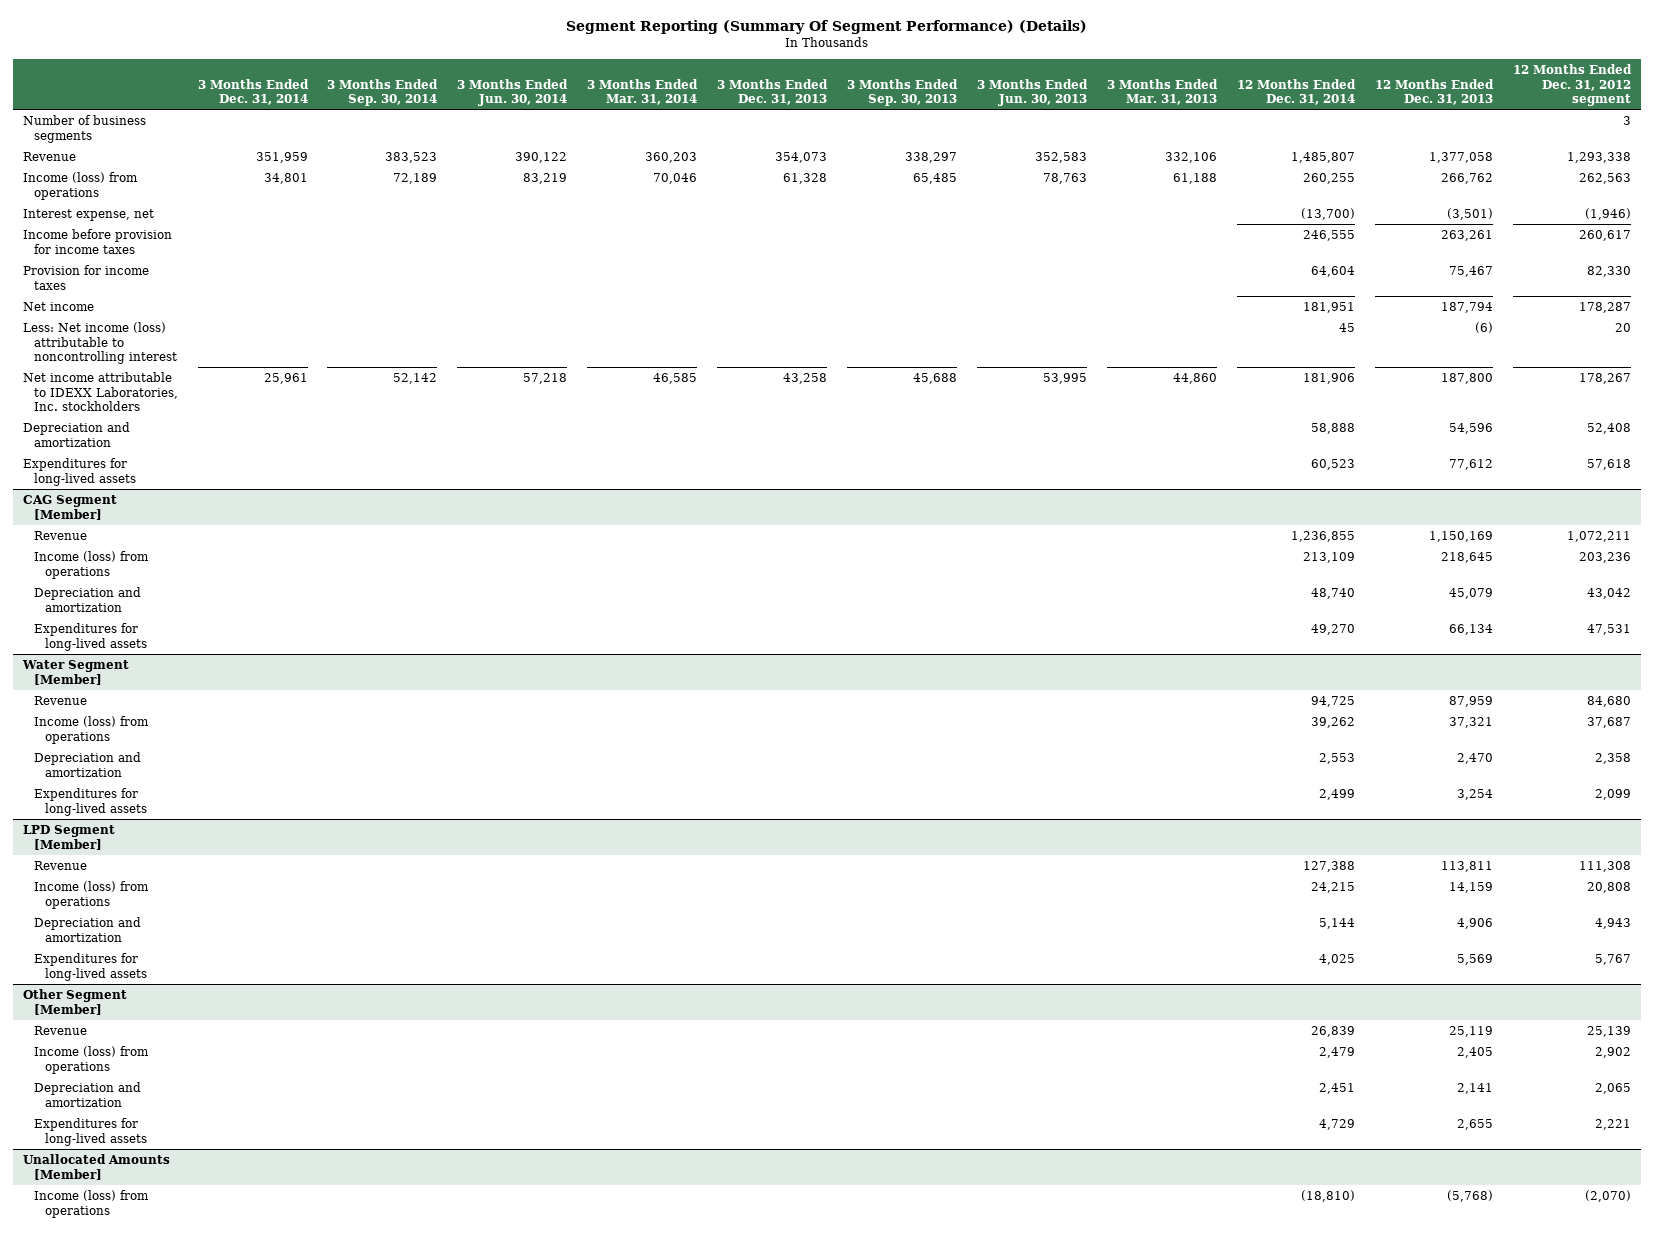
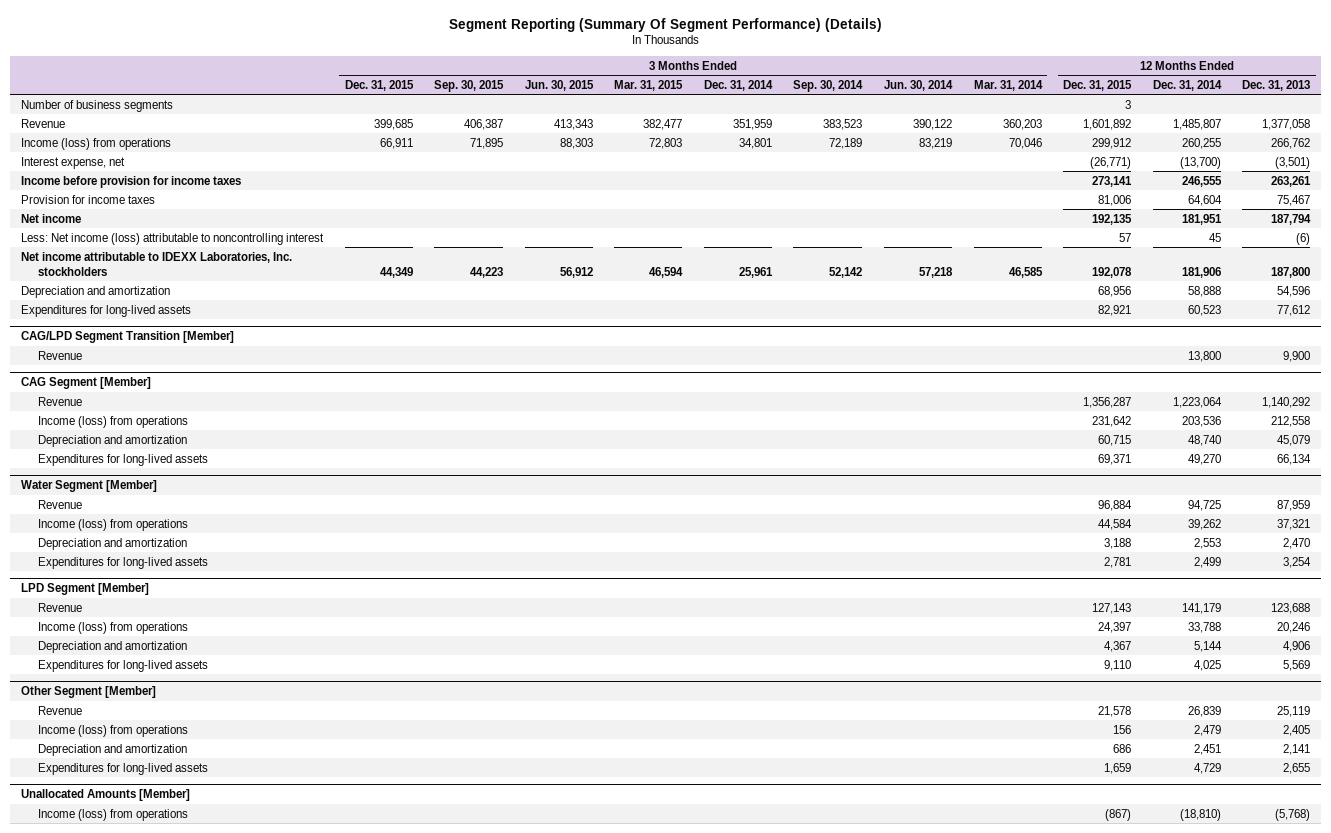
- | 3 Months Ended Dec. 31, 2014 | 3 Months Ended Sep. 30, 2014 | 3 Months Ended Jun. 30, 2014 | 3 Months Ended Mar. 31, 2014 | 3 Months Ended Dec. 31, 2013 | 3 Months Ended Sep. 30, 2013 | 3 Months Ended Jun. 30, 2013 | 3 Months Ended Mar. 31, 2013 | 12 Months Ended Dec. 31, 2014 | 12 Months Ended Dec. 31, 2013 | 12 Months Ended Dec. 31, 2012 segment
+ | 3 Months Ended Dec. 31, 2015 | 3 Months Ended Sep. 30, 2015 | 3 Months Ended Jun. 30, 2015 | 3 Months Ended Mar. 31, 2015 | 3 Months Ended Dec. 31, 2014 | 3 Months Ended Sep. 30, 2014 | 3 Months Ended Jun. 30, 2014 | 3 Months Ended Mar. 31, 2014 | 12 Months Ended Dec. 31, 2015 | 12 Months Ended Dec. 31, 2014 | 12 Months Ended Dec. 31, 2013
+ CAG/LPD Segment Transition [Member]
+ Revenue | | | | | | | | | | 13,800 | 9,900
@ CAG Segment [Member]
- Revenue | | | | | | | | | 1,236,855 | 1,150,169 | 1,072,211
- Income (loss) from operations | | | | | | | | | 213,109 | 218,645 | 203,236
+ Revenue | | | | | | | | | 1,356,287 | 1,223,064 | 1,140,292
+ Income (loss) from operations | | | | | | | | | 231,642 | 203,536 | 212,558
@ LPD Segment [Member]
- Revenue | | | | | | | | | 127,388 | 113,811 | 111,308
- Income (loss) from operations | | | | | | | | | 24,215 | 14,159 | 20,808
+ Revenue | | | | | | | | | 127,143 | 141,179 | 123,688
+ Income (loss) from operations | | | | | | | | | 24,397 | 33,788 | 20,246

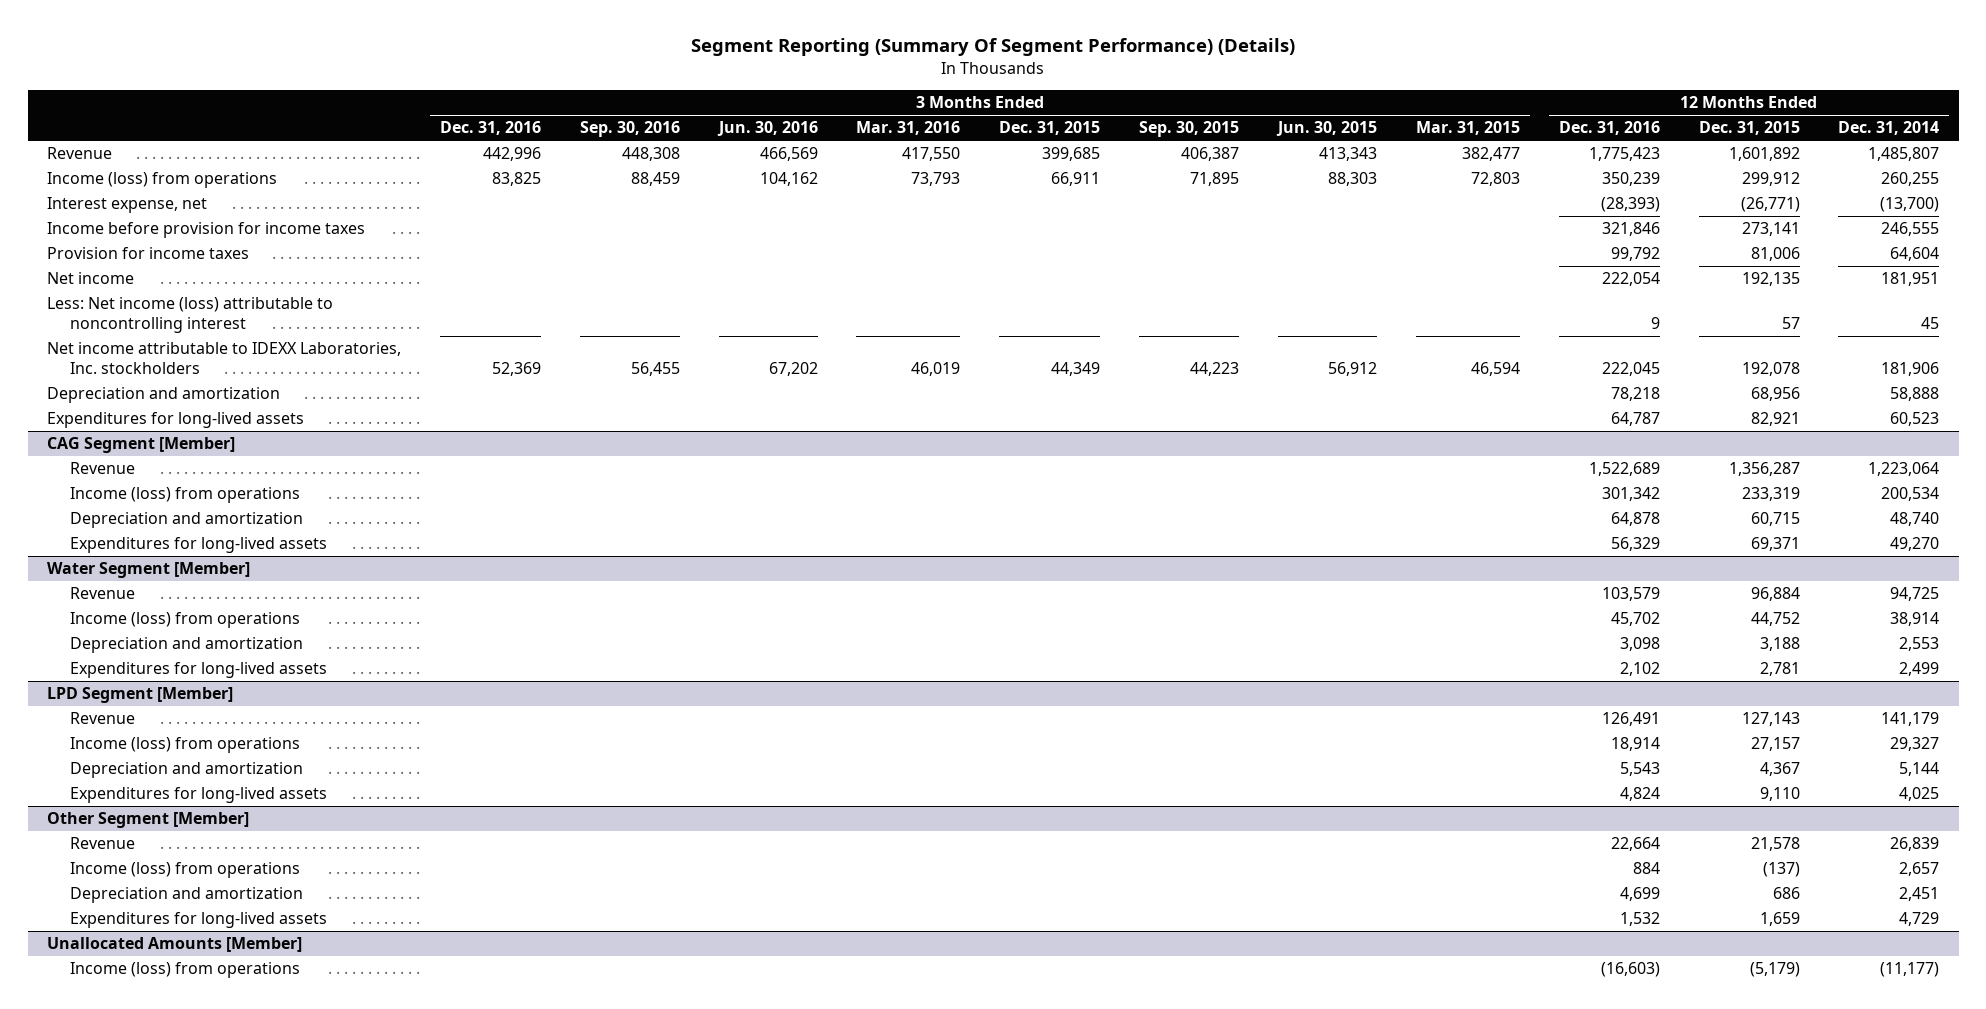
- | 3 Months Ended Dec. 31, 2015 | 3 Months Ended Sep. 30, 2015 | 3 Months Ended Jun. 30, 2015 | 3 Months Ended Mar. 31, 2015 | 3 Months Ended Dec. 31, 2014 | 3 Months Ended Sep. 30, 2014 | 3 Months Ended Jun. 30, 2014 | 3 Months Ended Mar. 31, 2014 | 12 Months Ended Dec. 31, 2015 | 12 Months Ended Dec. 31, 2014 | 12 Months Ended Dec. 31, 2013
+ | 3 Months Ended Dec. 31, 2016 | 3 Months Ended Sep. 30, 2016 | 3 Months Ended Jun. 30, 2016 | 3 Months Ended Mar. 31, 2016 | 3 Months Ended Dec. 31, 2015 | 3 Months Ended Sep. 30, 2015 | 3 Months Ended Jun. 30, 2015 | 3 Months Ended Mar. 31, 2015 | 12 Months Ended Dec. 31, 2016 | 12 Months Ended Dec. 31, 2015 | 12 Months Ended Dec. 31, 2014
- Number of business segments | | | | | | | | | 3 | |
- CAG/LPD Segment Transition [Member]
- Revenue | | | | | | | | | | 13,800 | 9,900
@ CAG Segment [Member]
- Income (loss) from operations | | | | | | | | | 231,642 | 203,536 | 212,558
+ Income (loss) from operations | | | | | | | | | 301,342 | 233,319 | 200,534
@ Water Segment [Member]
- Income (loss) from operations | | | | | | | | | 44,584 | 39,262 | 37,321
+ Income (loss) from operations | | | | | | | | | 45,702 | 44,752 | 38,914
@ LPD Segment [Member]
- Income (loss) from operations | | | | | | | | | 24,397 | 33,788 | 20,246
+ Income (loss) from operations | | | | | | | | | 18,914 | 27,157 | 29,327
@ Other Segment [Member]
- Income (loss) from operations | | | | | | | | | 156 | 2,479 | 2,405
+ Income (loss) from operations | | | | | | | | | 884 | (137) | 2,657
@ Unallocated Amounts [Member]
- Income (loss) from operations | | | | | | | | | (867) | (18,810) | (5,768)
+ Income (loss) from operations | | | | | | | | | (16,603) | (5,179) | (11,177)

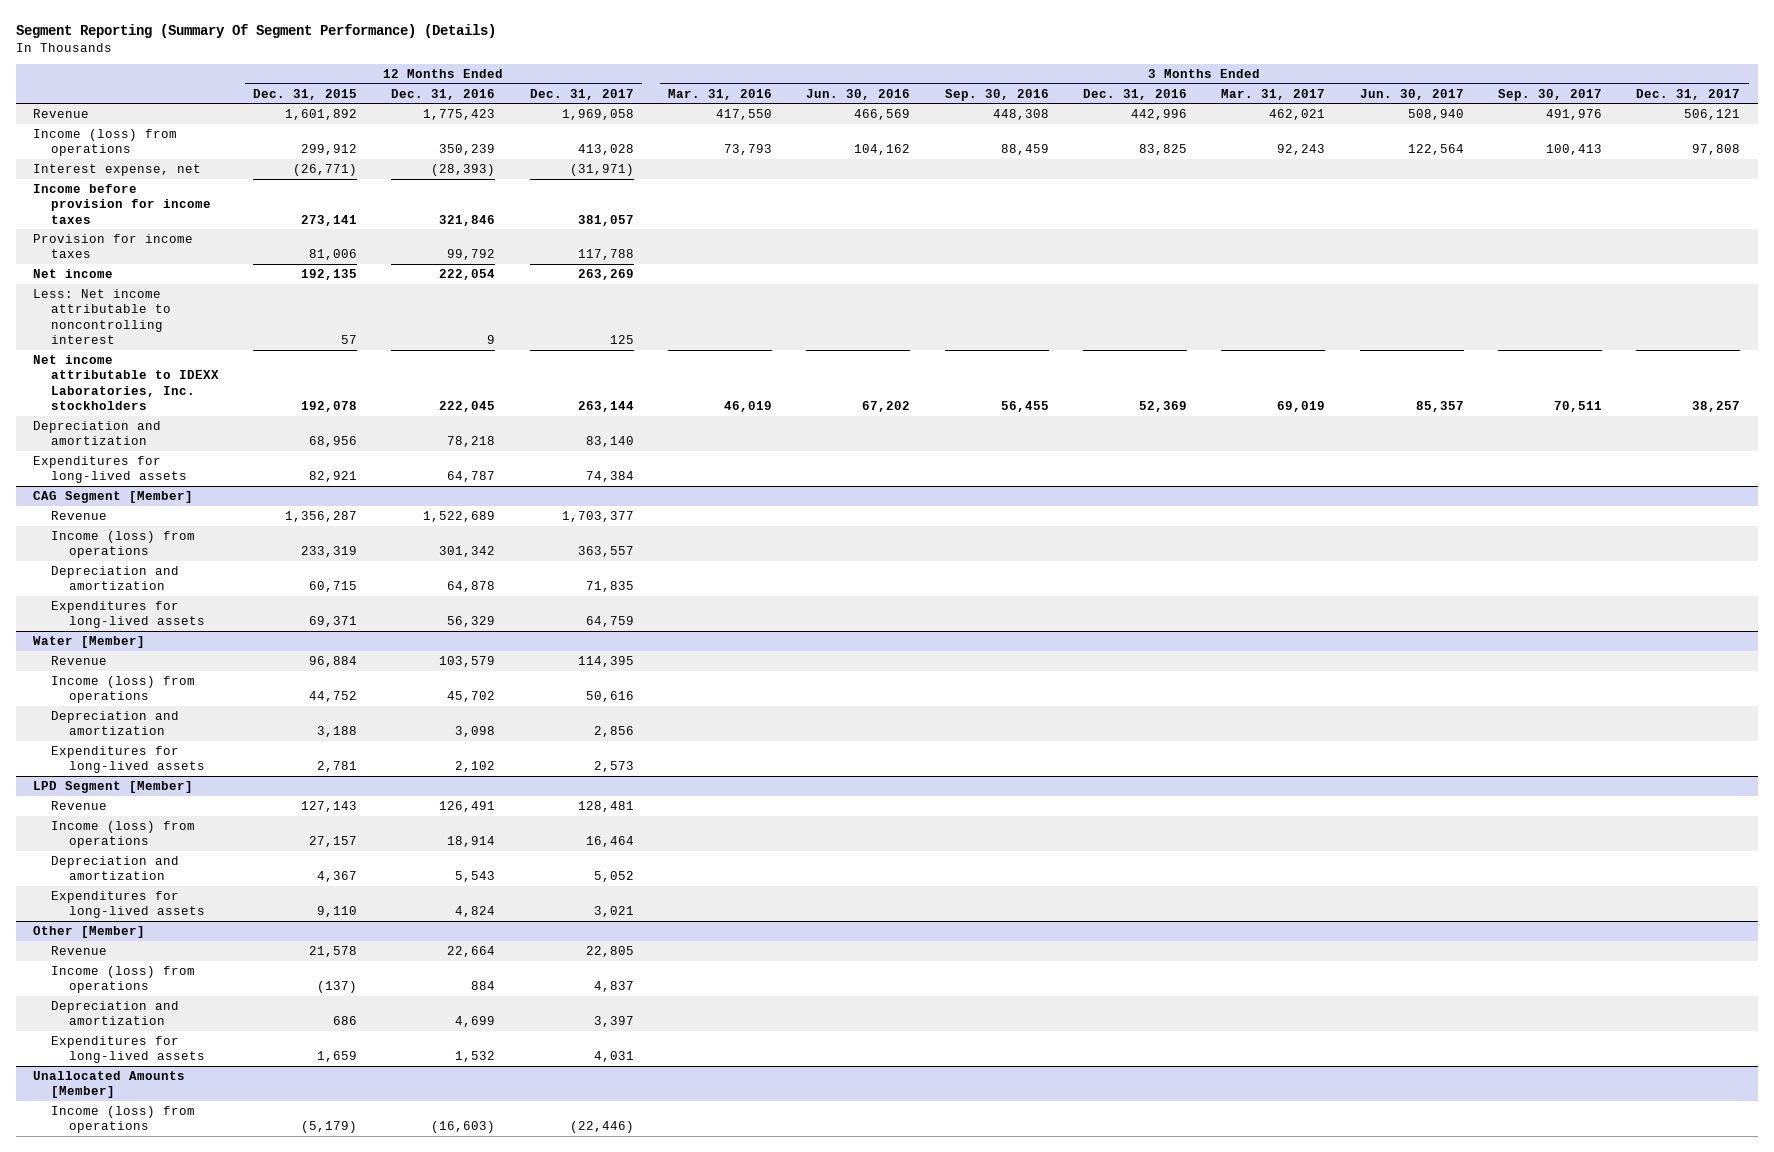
- | 3 Months Ended Dec. 31, 2016 | 3 Months Ended Sep. 30, 2016 | 3 Months Ended Jun. 30, 2016 | 3 Months Ended Mar. 31, 2016 | 3 Months Ended Dec. 31, 2015 | 3 Months Ended Sep. 30, 2015 | 3 Months Ended Jun. 30, 2015 | 3 Months Ended Mar. 31, 2015 | 12 Months Ended Dec. 31, 2016 | 12 Months Ended Dec. 31, 2015 | 12 Months Ended Dec. 31, 2014
+ | 12 Months Ended Dec. 31, 2015 | 12 Months Ended Dec. 31, 2016 | 12 Months Ended Dec. 31, 2017 | 3 Months Ended Mar. 31, 2016 | 3 Months Ended Jun. 30, 2016 | 3 Months Ended Sep. 30, 2016 | 3 Months Ended Dec. 31, 2016 | 3 Months Ended Mar. 31, 2017 | 3 Months Ended Jun. 30, 2017 | 3 Months Ended Sep. 30, 2017 | 3 Months Ended Dec. 31, 2017
- Less: Net income (loss) attributable to noncontrolling interest | | | | | | | | | 9 | 57 | 45
+ Less: Net income attributable to noncontrolling interest | 57 | 9 | 125 | | | | | | | |
- Water Segment [Member]
+ Water [Member]
- Other Segment [Member]
+ Other [Member]

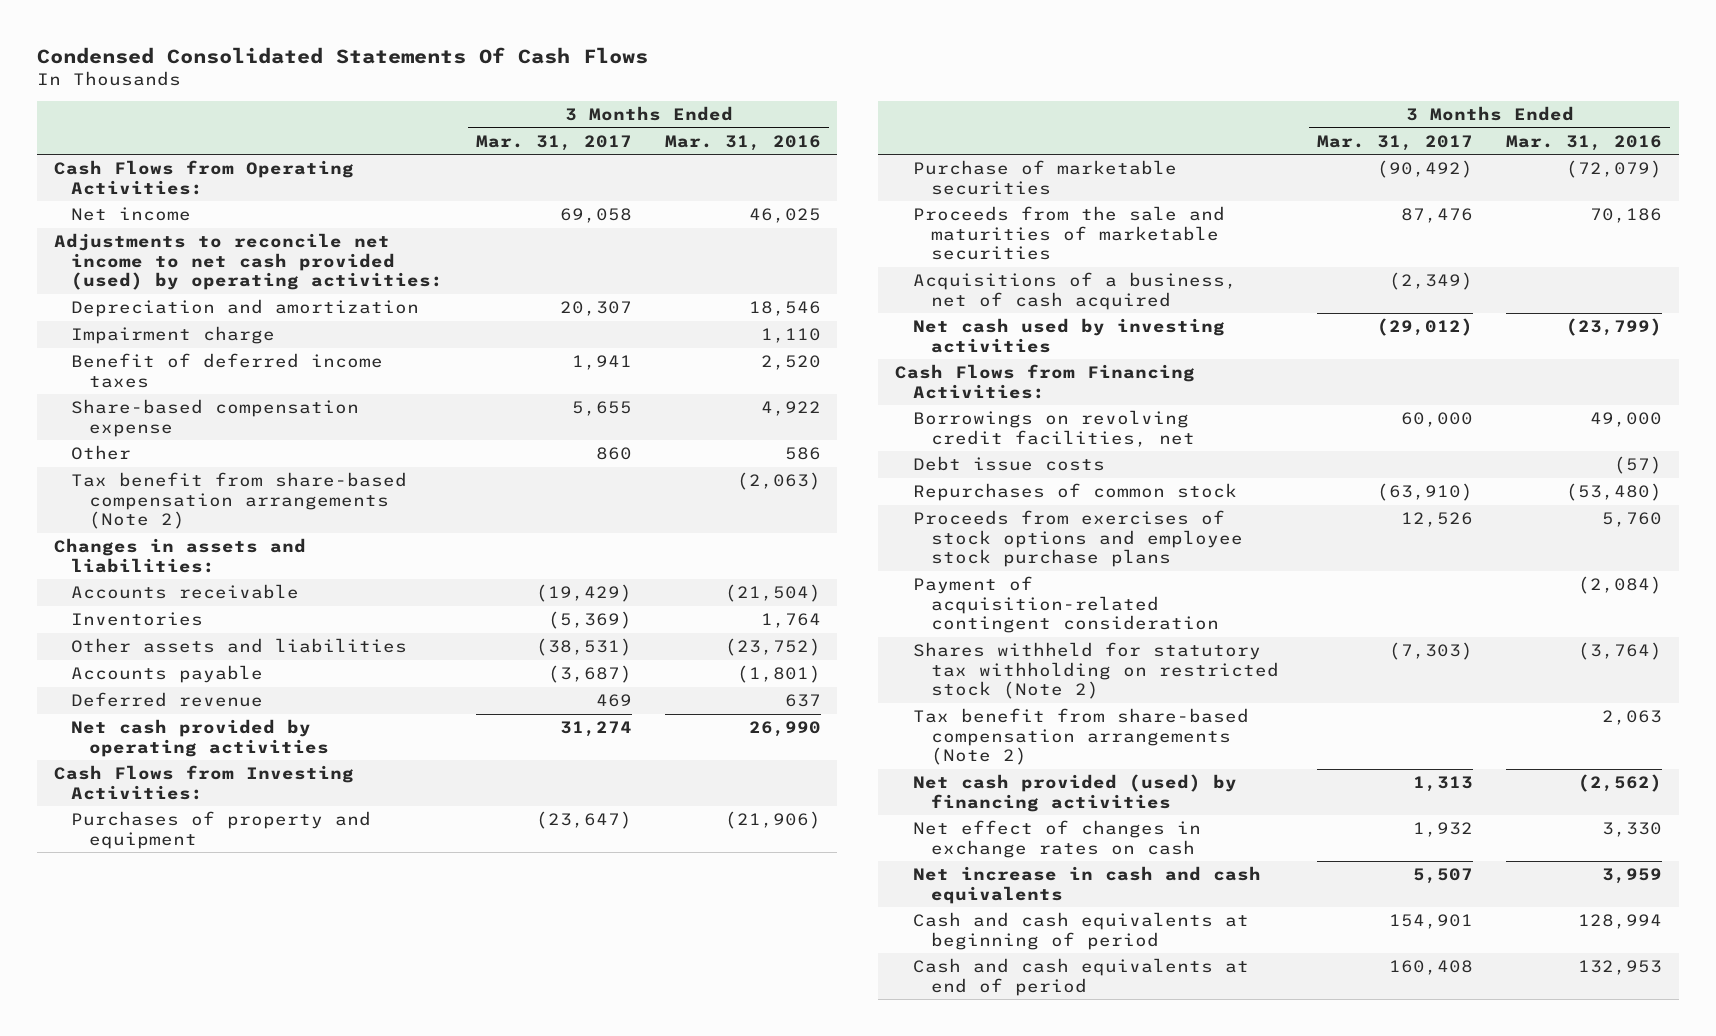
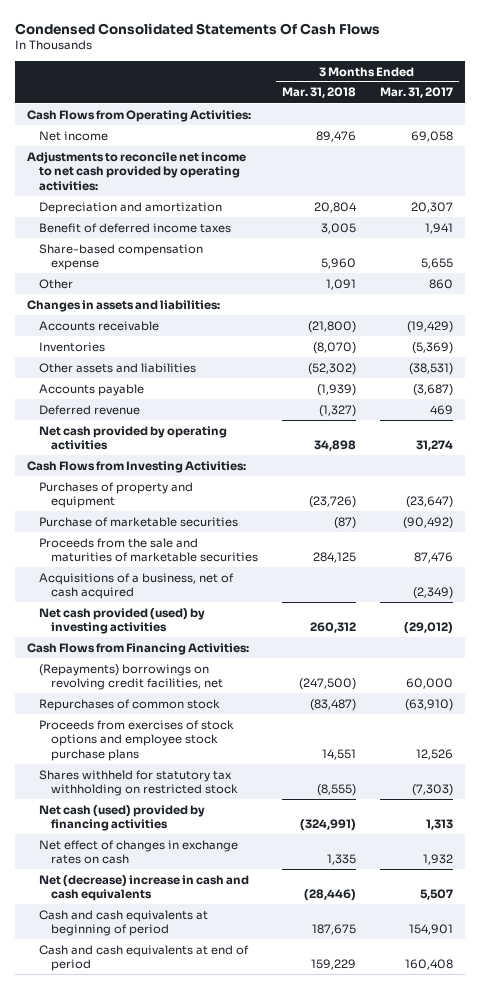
- | 3 Months Ended Mar. 31, 2017 | 3 Months Ended Mar. 31, 2016
+ | 3 Months Ended Mar. 31, 2018 | 3 Months Ended Mar. 31, 2017
- Adjustments to reconcile net income to net cash provided (used) by operating activities:
+ Adjustments to reconcile net income to net cash provided by operating activities:
- Impairment charge | | 1,110
- Tax benefit from share-based compensation arrangements (Note 2) | | (2,063)
- Net cash used by investing activities | (29,012) | (23,799)
+ Net cash provided (used) by investing activities | 260,312 | (29,012)
- Borrowings on revolving credit facilities, net | 60,000 | 49,000
- Debt issue costs | | (57)
+ (Repayments) borrowings on revolving credit facilities, net | (247,500) | 60,000
- Payment of acquisition-related contingent consideration | | (2,084)
- Shares withheld for statutory tax withholding on restricted stock (Note 2) | (7,303) | (3,764)
- Tax benefit from share-based compensation arrangements (Note 2) | | 2,063
- Net cash provided (used) by financing activities | 1,313 | (2,562)
+ Shares withheld for statutory tax withholding on restricted stock | (8,555) | (7,303)
+ Net cash (used) provided by financing activities | (324,991) | 1,313
- Net increase in cash and cash equivalents | 5,507 | 3,959
+ Net (decrease) increase in cash and cash equivalents | (28,446) | 5,507

